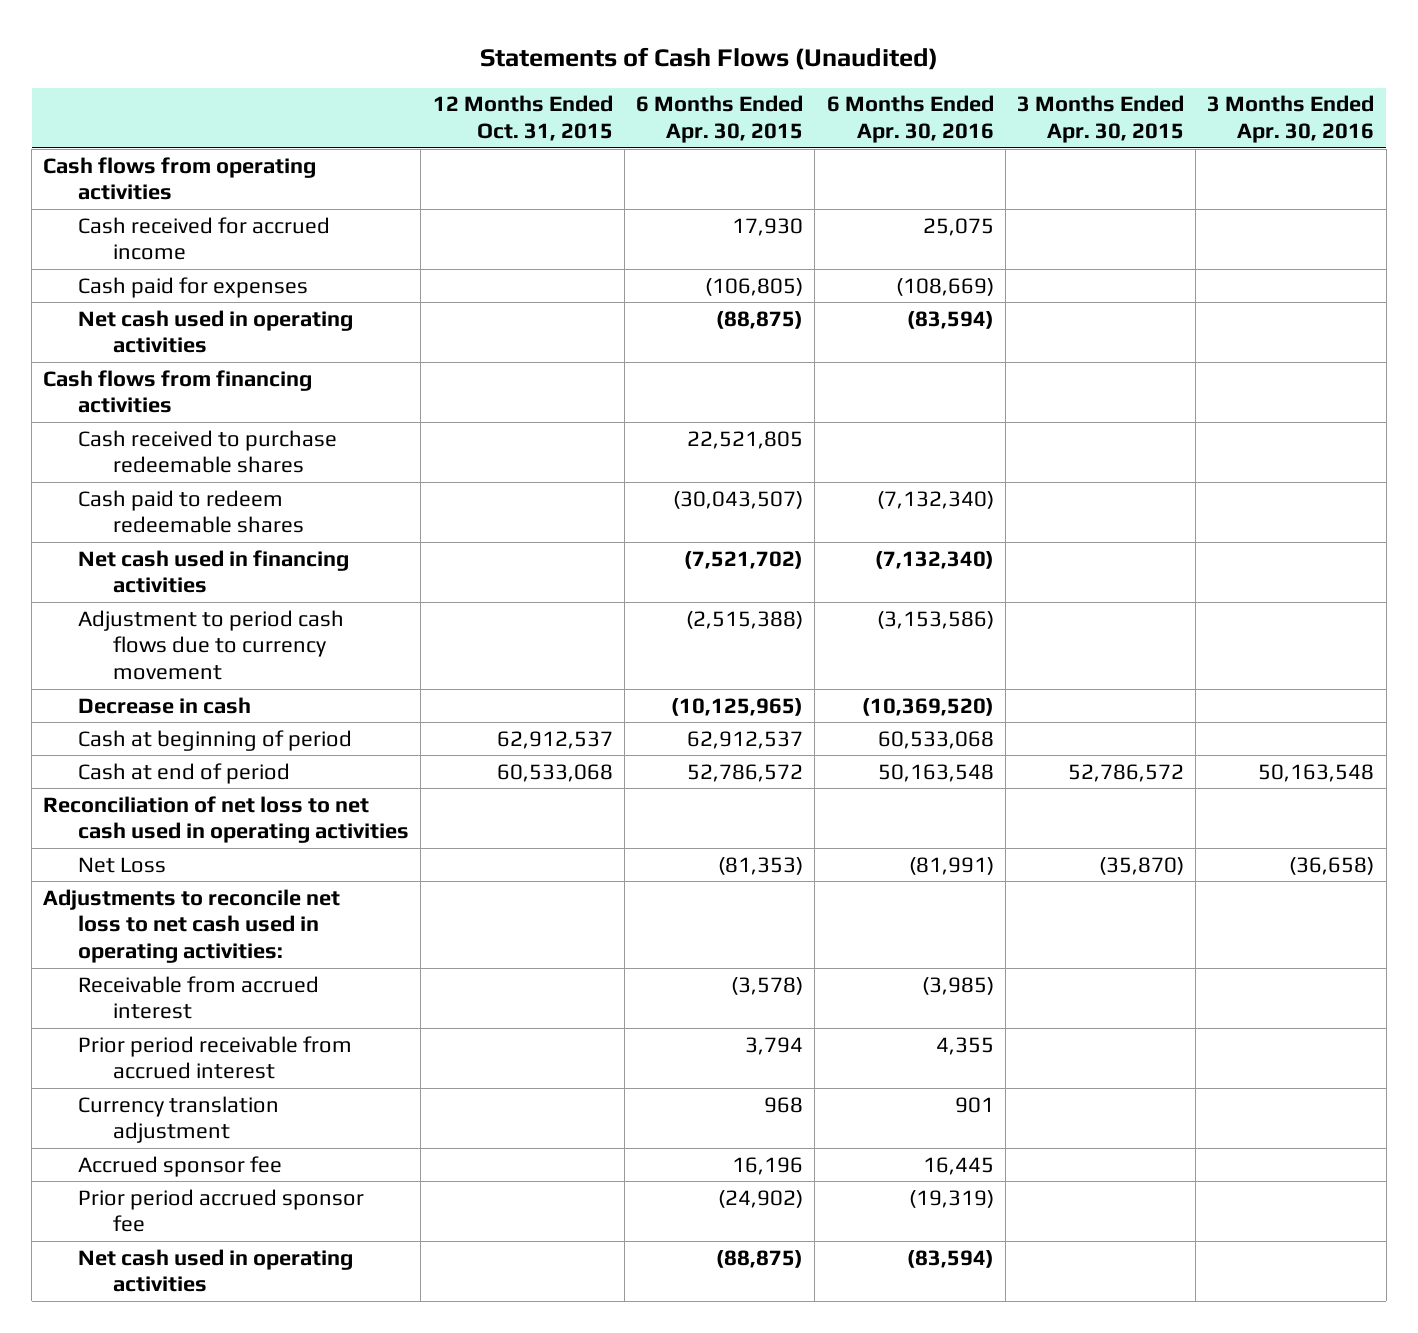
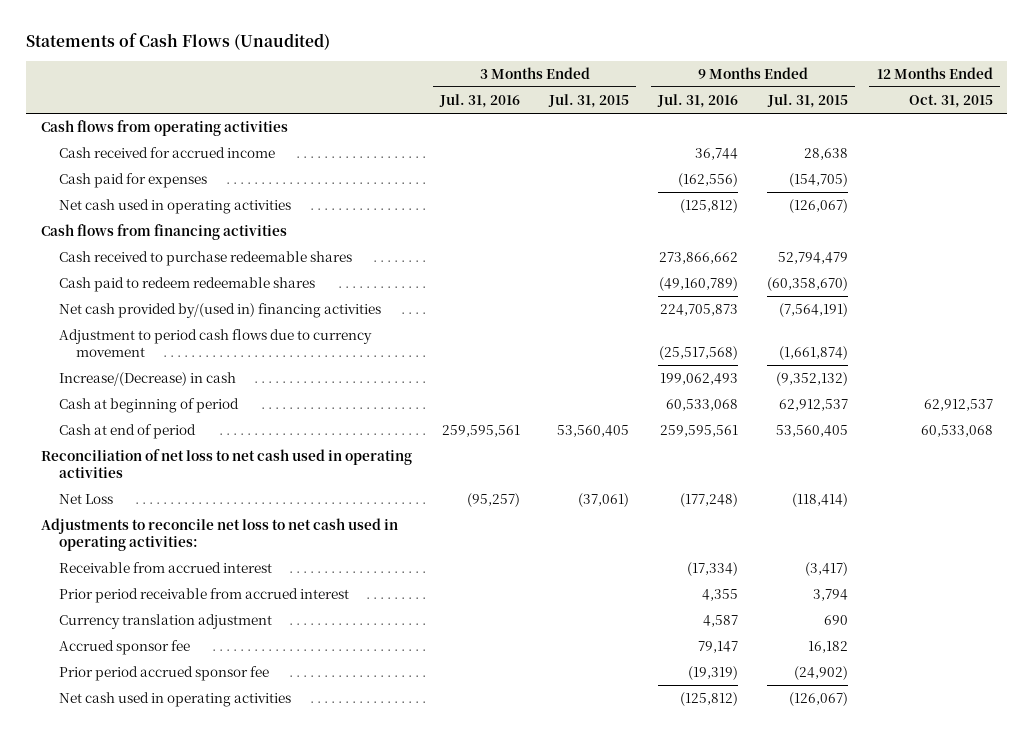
- | 12 Months Ended Oct. 31, 2015 | 6 Months Ended Apr. 30, 2015 | 6 Months Ended Apr. 30, 2016 | 3 Months Ended Apr. 30, 2015 | 3 Months Ended Apr. 30, 2016
+ | 3 Months Ended Jul. 31, 2016 | 3 Months Ended Jul. 31, 2015 | 9 Months Ended Jul. 31, 2016 | 9 Months Ended Jul. 31, 2015 | 12 Months Ended Oct. 31, 2015
- Net cash used in financing activities | | (7,521,702) | (7,132,340) | |
+ Net cash provided by/(used in) financing activities | | | 224,705,873 | (7,564,191) |
- Decrease in cash | | (10,125,965) | (10,369,520) | |
+ Increase/(Decrease) in cash | | | 199,062,493 | (9,352,132) |

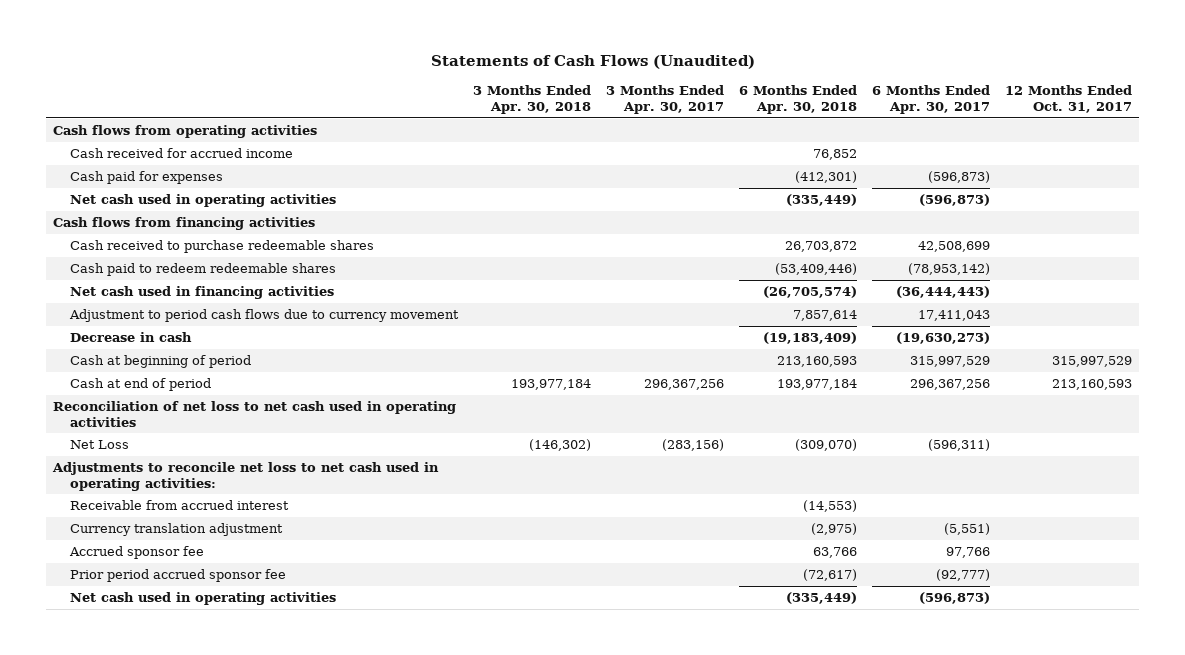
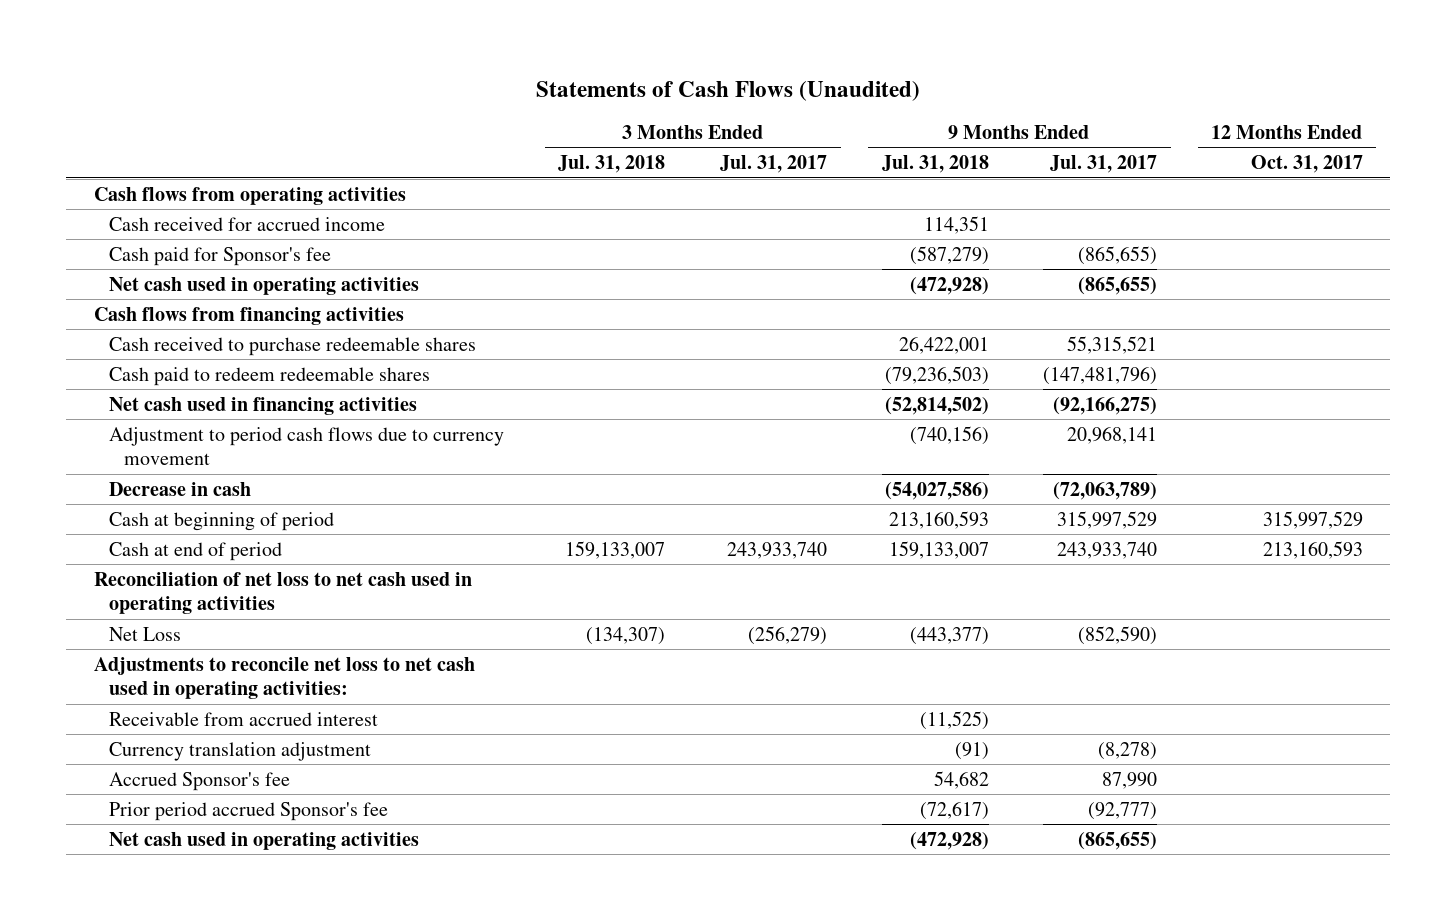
- | 3 Months Ended Apr. 30, 2018 | 3 Months Ended Apr. 30, 2017 | 6 Months Ended Apr. 30, 2018 | 6 Months Ended Apr. 30, 2017 | 12 Months Ended Oct. 31, 2017
+ | 3 Months Ended Jul. 31, 2018 | 3 Months Ended Jul. 31, 2017 | 9 Months Ended Jul. 31, 2018 | 9 Months Ended Jul. 31, 2017 | 12 Months Ended Oct. 31, 2017
- Cash paid for expenses | | | (412,301) | (596,873) |
+ Cash paid for Sponsor's fee | | | (587,279) | (865,655) |
- Accrued sponsor fee | | | 63,766 | 97,766 |
- Prior period accrued sponsor fee | | | (72,617) | (92,777) |
+ Accrued Sponsor's fee | | | 54,682 | 87,990 |
+ Prior period accrued Sponsor's fee | | | (72,617) | (92,777) |

